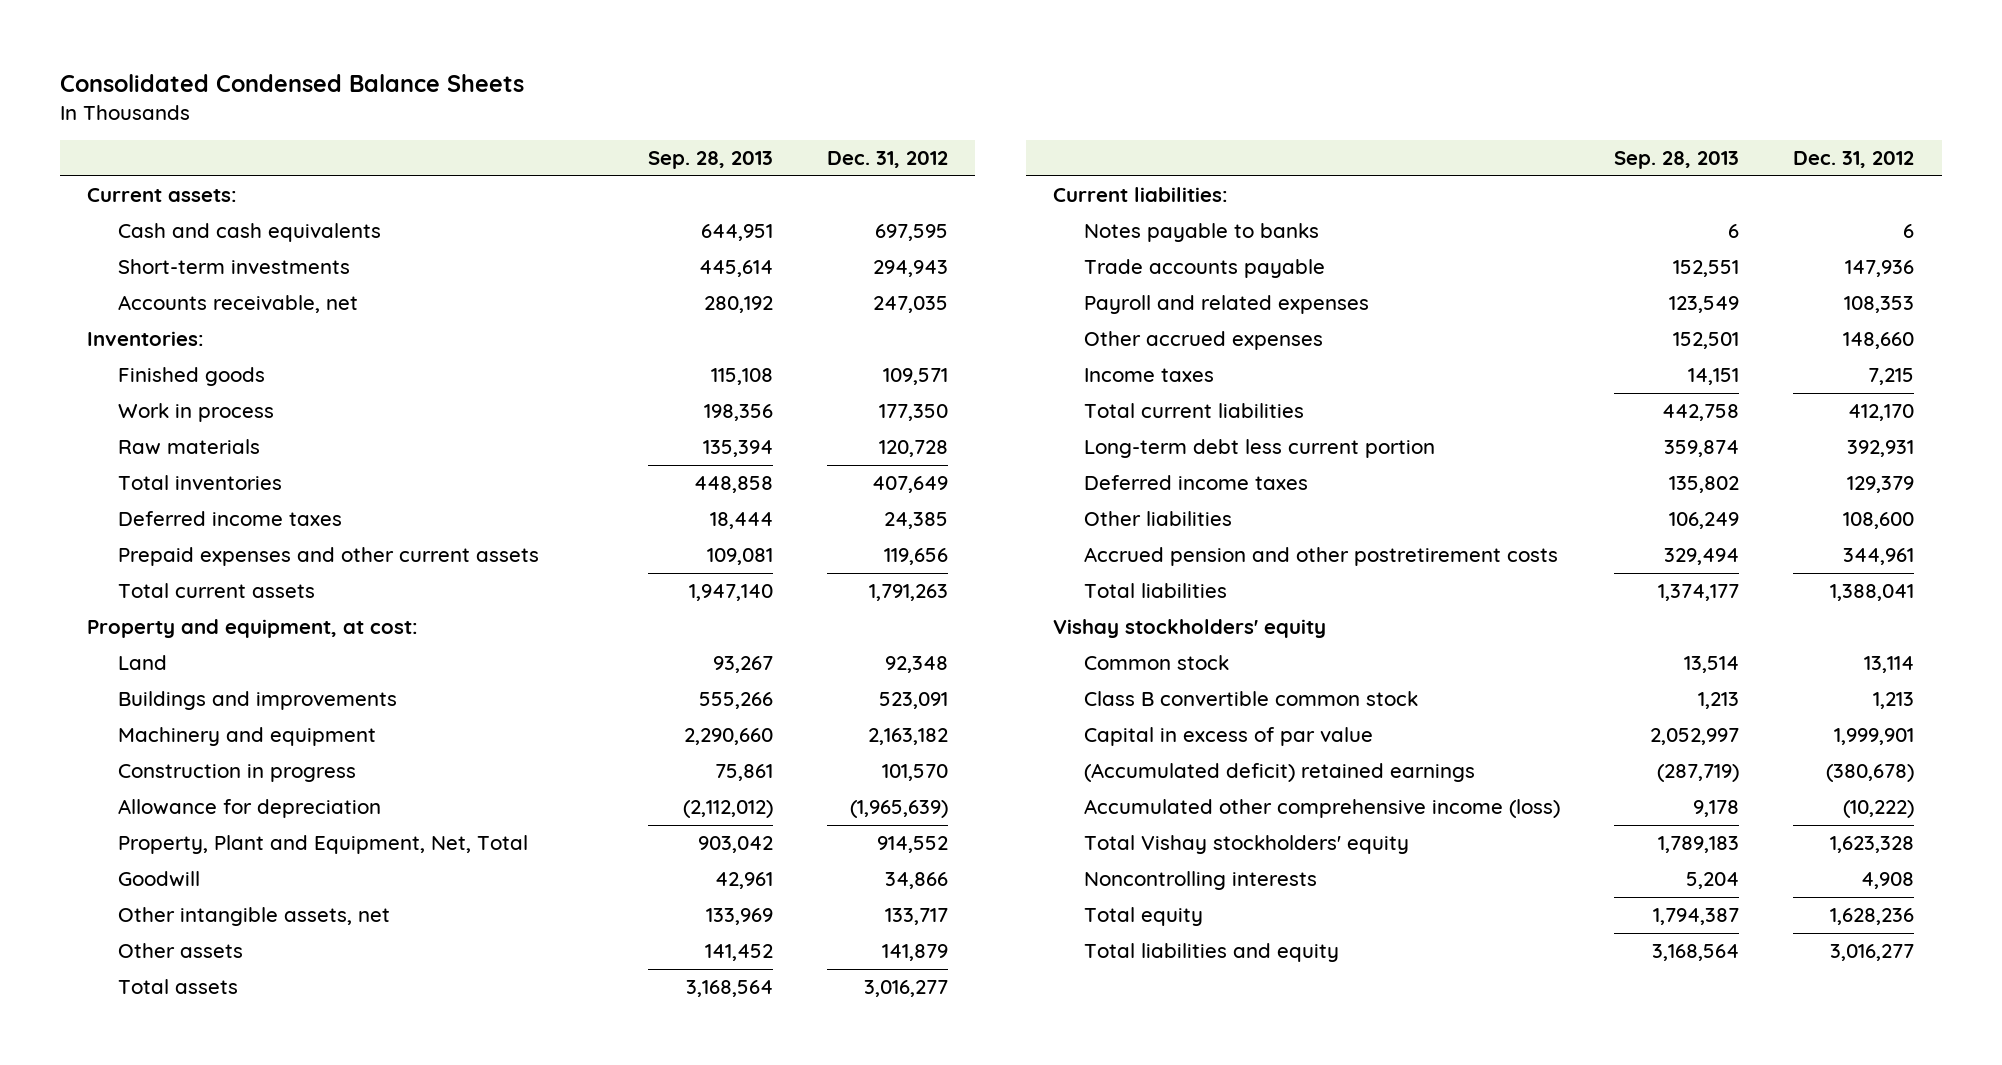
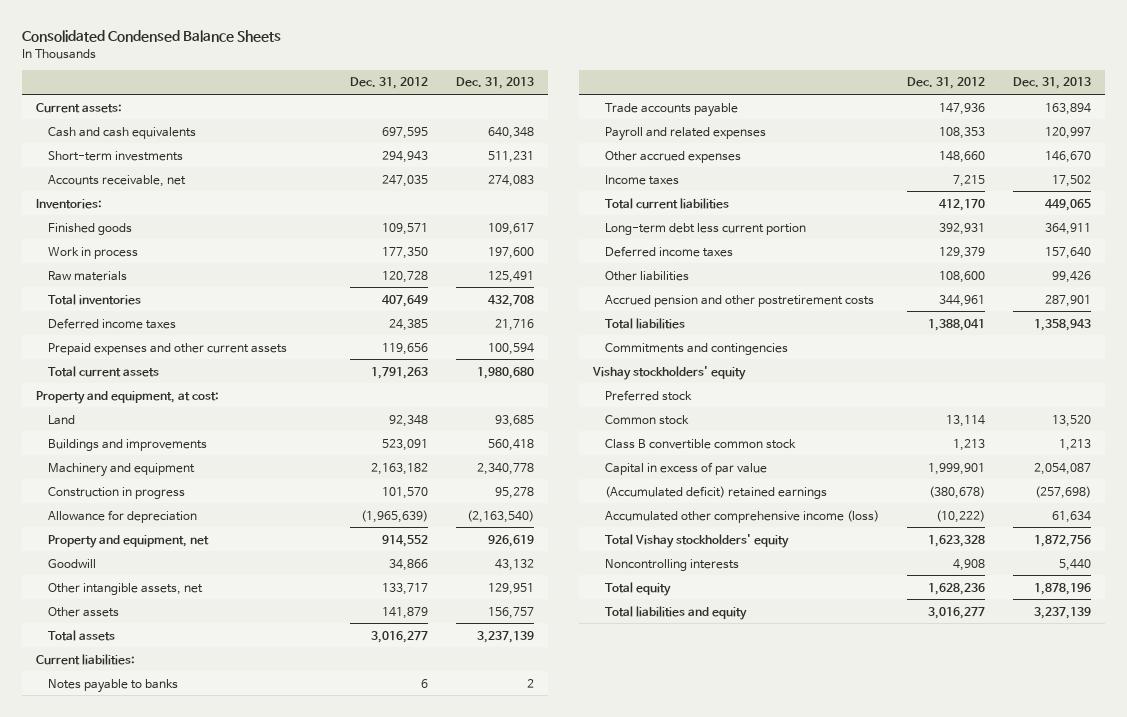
- | Sep. 28, 2013 | Dec. 31, 2012
+ | Dec. 31, 2012 | Dec. 31, 2013
- Property, Plant and Equipment, Net, Total | 903,042 | 914,552
+ Property and equipment, net | 914,552 | 926,619
+ Commitments and contingencies
+ Preferred stock

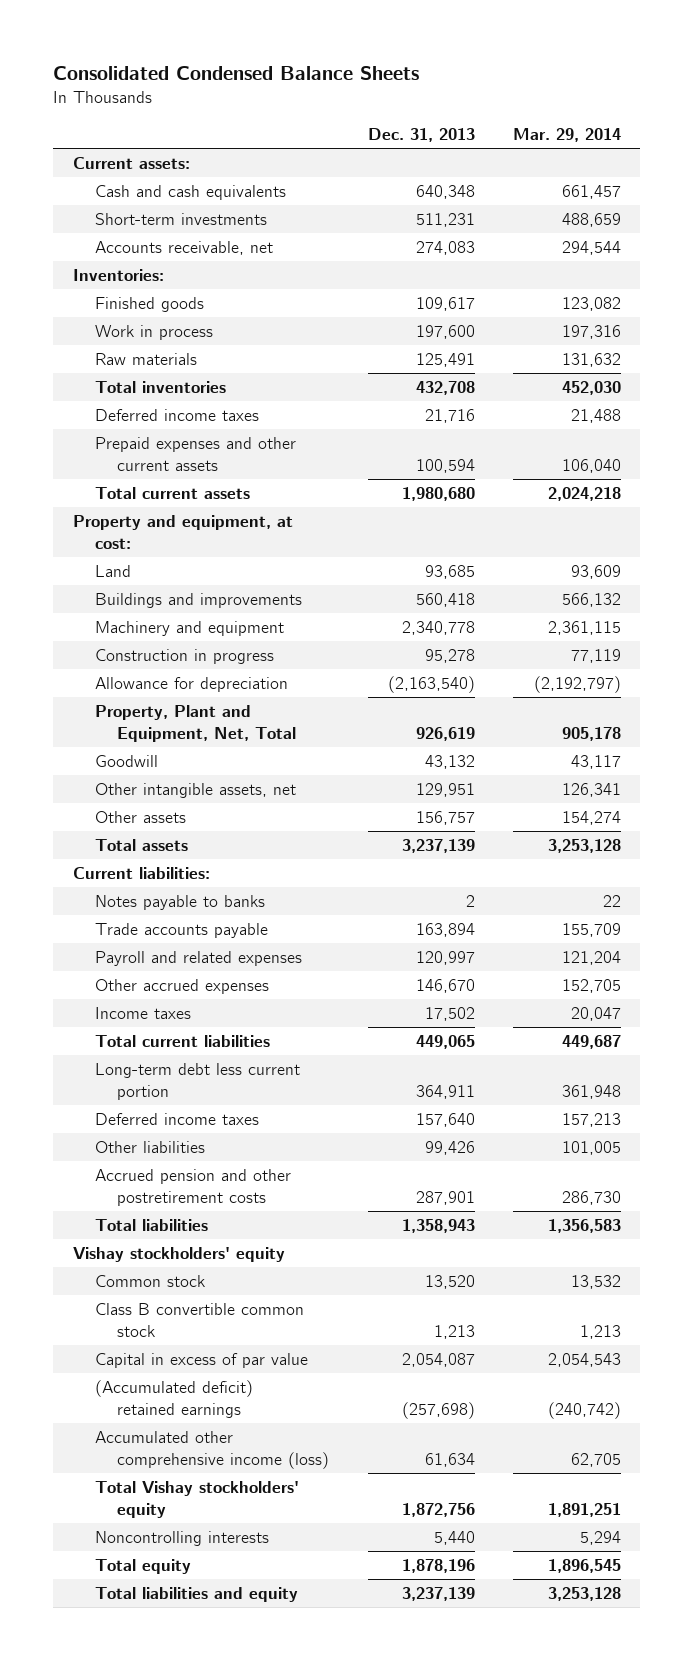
- | Dec. 31, 2012 | Dec. 31, 2013
+ | Dec. 31, 2013 | Mar. 29, 2014
- Property and equipment, net | 914,552 | 926,619
+ Property, Plant and Equipment, Net, Total | 926,619 | 905,178
- Commitments and contingencies
- Preferred stock

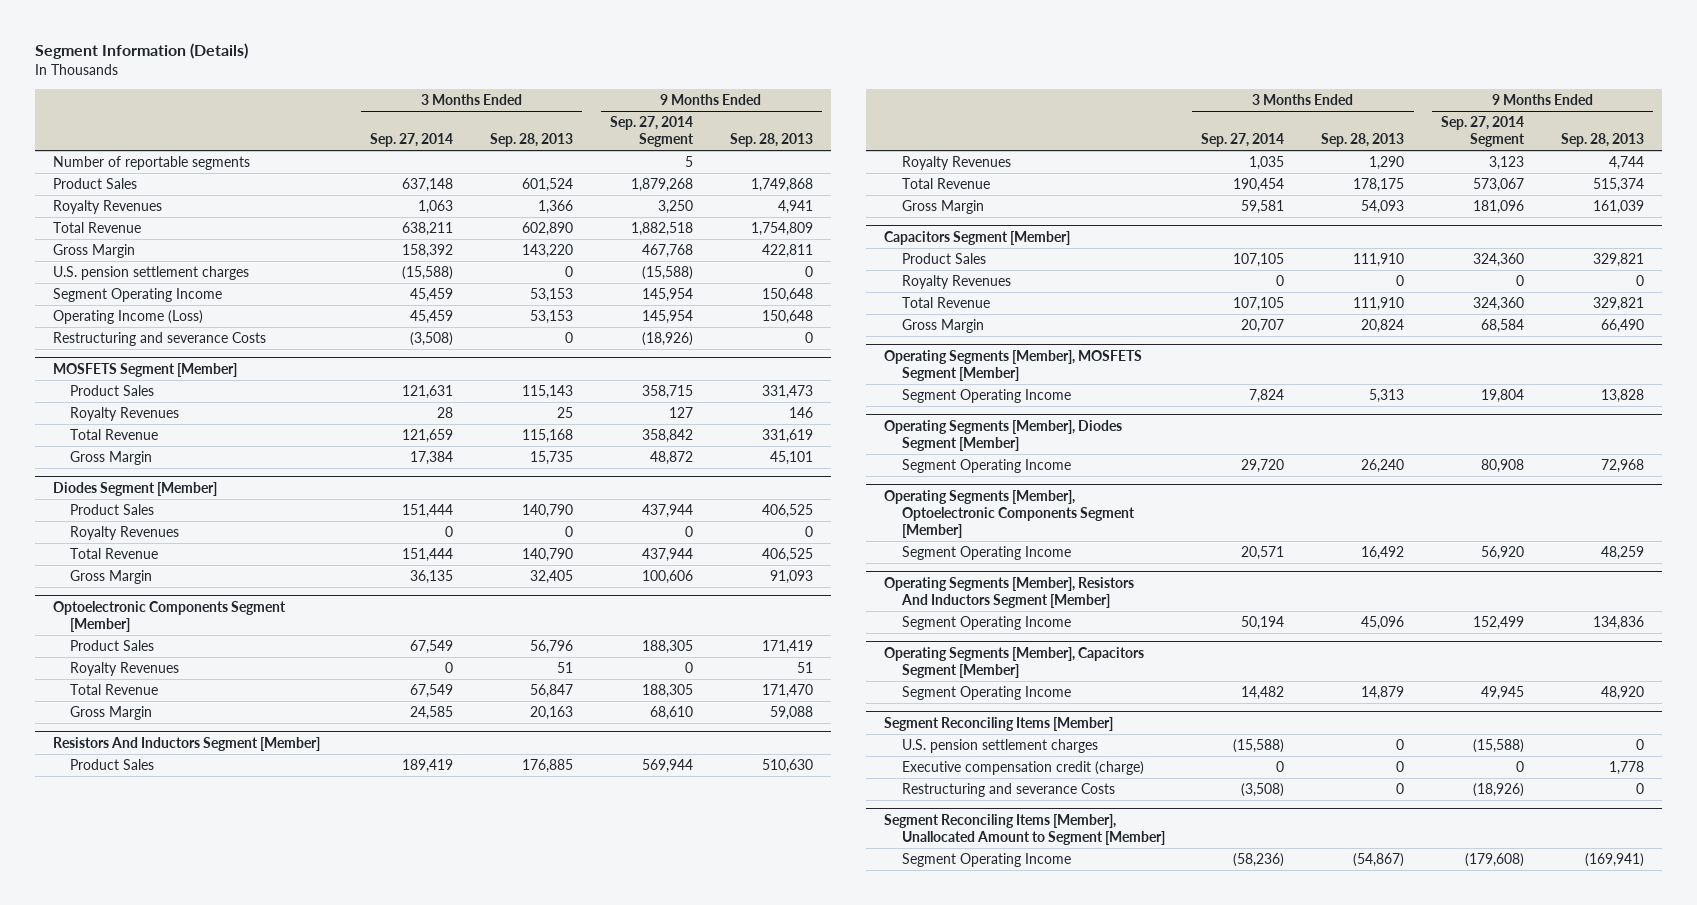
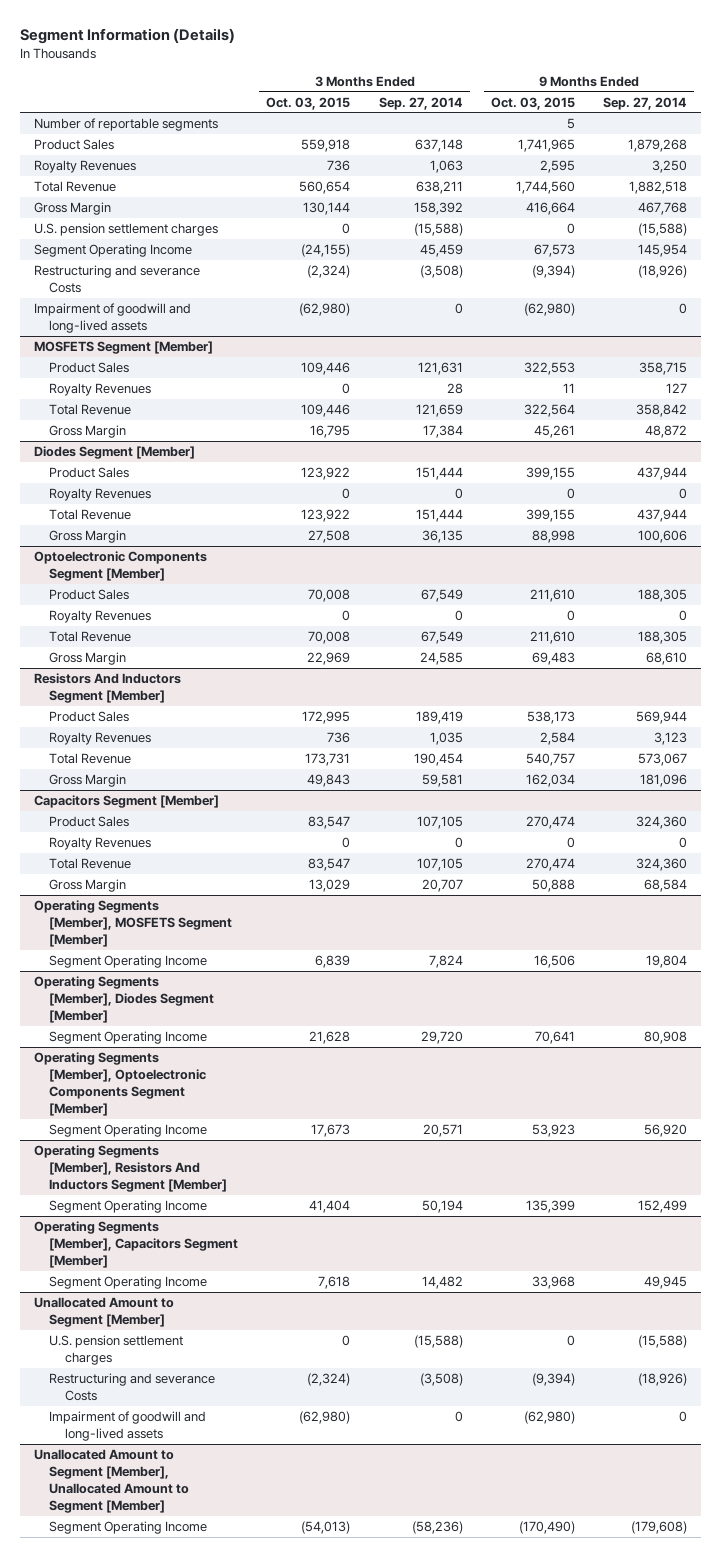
- | 3 Months Ended Sep. 27, 2014 | 3 Months Ended Sep. 28, 2013 | 9 Months Ended Sep. 27, 2014 Segment | 9 Months Ended Sep. 28, 2013
+ | 3 Months Ended Oct. 03, 2015 | 3 Months Ended Sep. 27, 2014 | 9 Months Ended Oct. 03, 2015 | 9 Months Ended Sep. 27, 2014
- Operating Income (Loss) | 45,459 | 53,153 | 145,954 | 150,648
+ Impairment of goodwill and long-lived assets | (62,980) | 0 | (62,980) | 0
- Segment Reconciling Items [Member]
+ Unallocated Amount to Segment [Member]
- Executive compensation credit (charge) | 0 | 0 | 0 | 1,778
- Segment Reconciling Items [Member], Unallocated Amount to Segment [Member]
+ Impairment of goodwill and long-lived assets | (62,980) | 0 | (62,980) | 0
+ Unallocated Amount to Segment [Member], Unallocated Amount to Segment [Member]

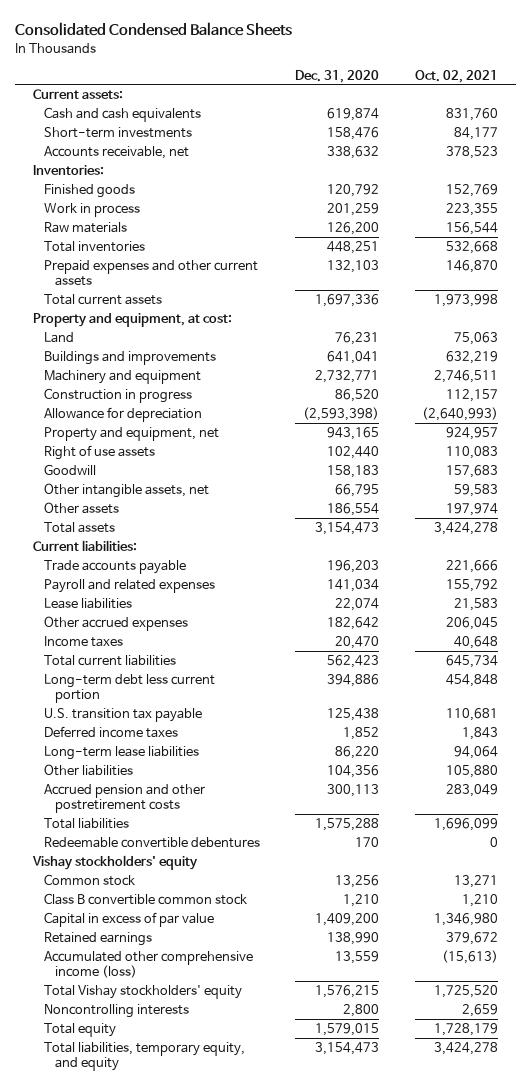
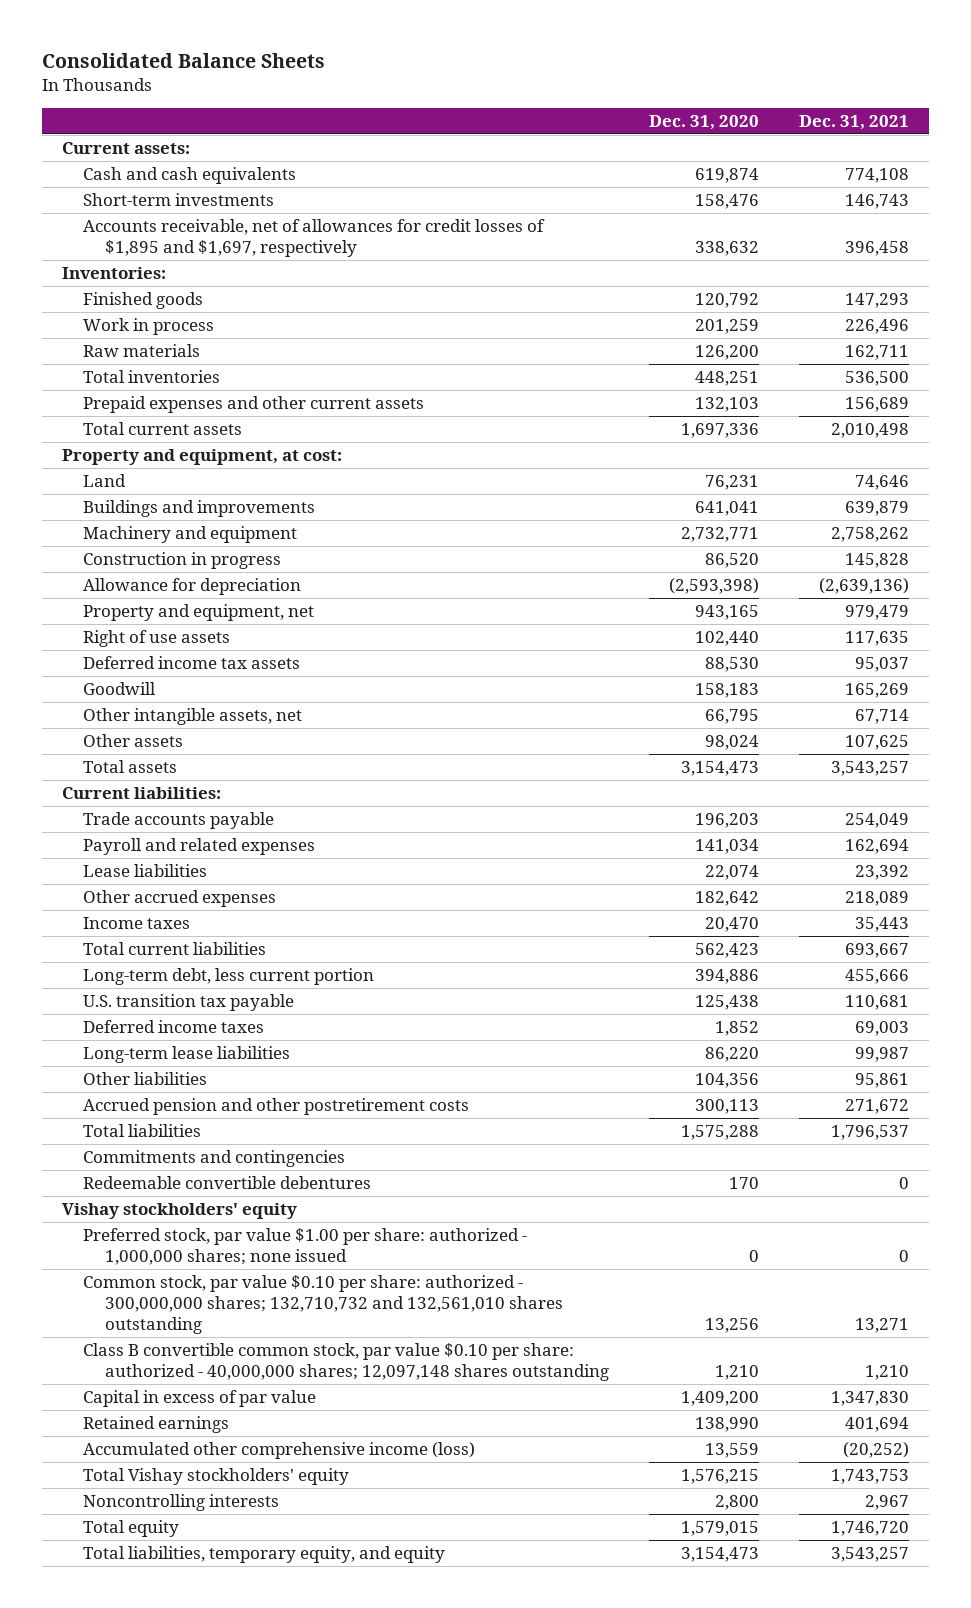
- Consolidated Condensed Balance Sheets
+ Consolidated Balance Sheets
- | Dec. 31, 2020 | Oct. 02, 2021
+ | Dec. 31, 2020 | Dec. 31, 2021
- Accounts receivable, net | 338,632 | 378,523
+ Accounts receivable, net of allowances for credit losses of $1,895 and $1,697, respectively | 338,632 | 396,458
+ Deferred income tax assets | 88,530 | 95,037
- Other assets | 186,554 | 197,974
+ Other assets | 98,024 | 107,625
- Long-term debt less current portion | 394,886 | 454,848
+ Long-term debt, less current portion | 394,886 | 455,666
+ Commitments and contingencies
- Common stock | 13,256 | 13,271
- Class B convertible common stock | 1,210 | 1,210
+ Preferred stock, par value $1.00 per share: authorized - 1,000,000 shares; none issued | 0 | 0
+ Common stock, par value $0.10 per share: authorized - 300,000,000 shares; 132,710,732 and 132,561,010 shares outstanding | 13,256 | 13,271
+ Class B convertible common stock, par value $0.10 per share: authorized - 40,000,000 shares; 12,097,148 shares outstanding | 1,210 | 1,210

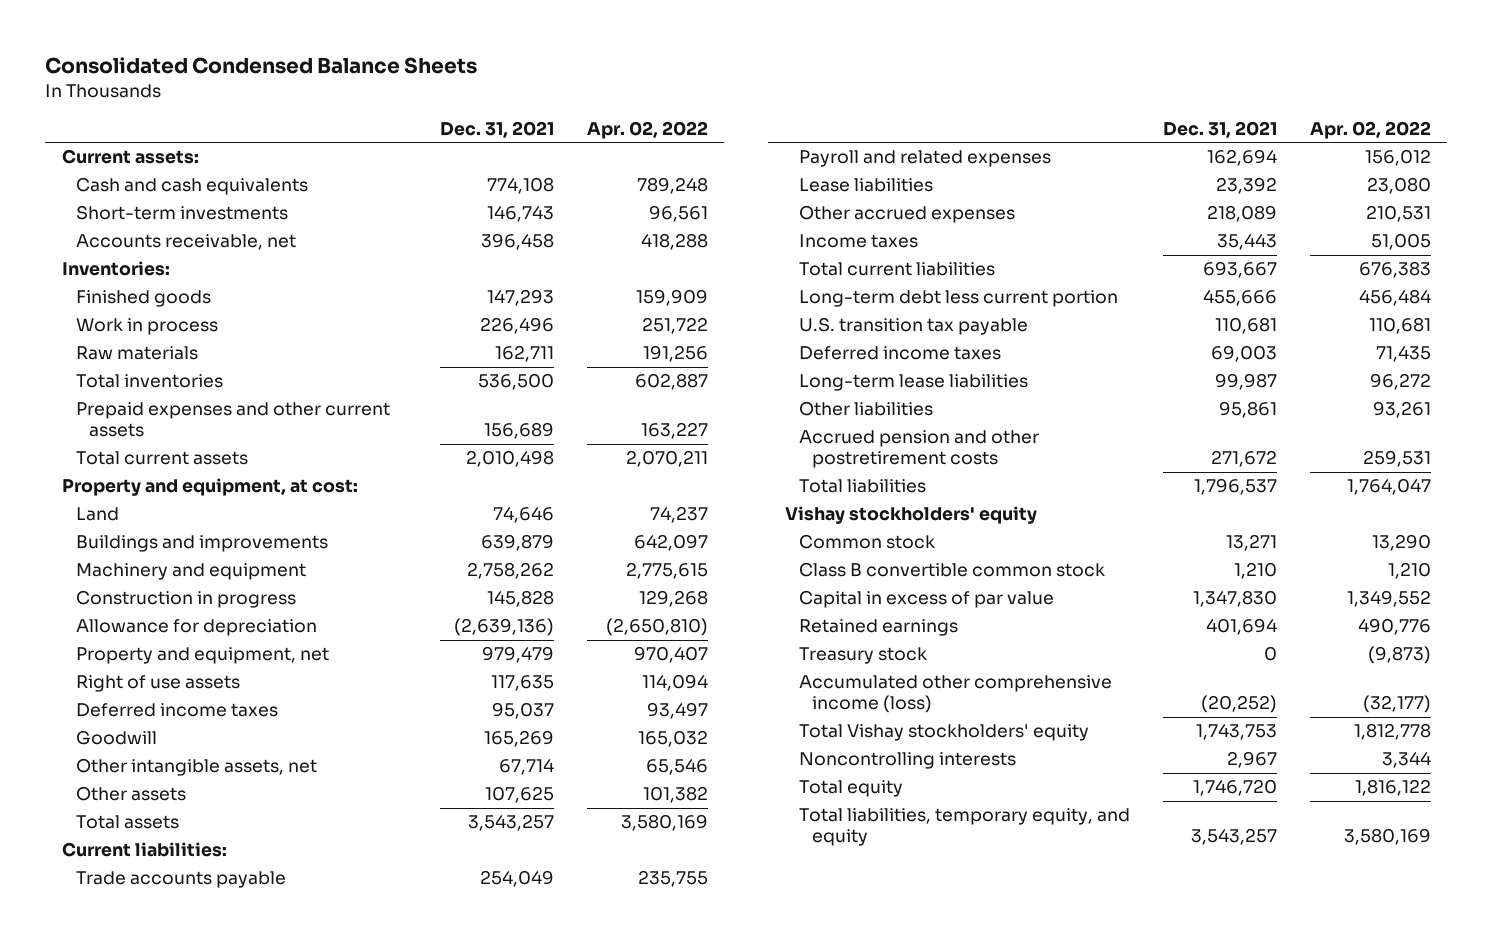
- Consolidated Balance Sheets
+ Consolidated Condensed Balance Sheets
- | Dec. 31, 2020 | Dec. 31, 2021
+ | Dec. 31, 2021 | Apr. 02, 2022
- Accounts receivable, net of allowances for credit losses of $1,895 and $1,697, respectively | 338,632 | 396,458
+ Accounts receivable, net | 396,458 | 418,288
- Deferred income tax assets | 88,530 | 95,037
+ Deferred income taxes | 95,037 | 93,497
- Long-term debt, less current portion | 394,886 | 455,666
+ Long-term debt less current portion | 455,666 | 456,484
- Commitments and contingencies
- Redeemable convertible debentures | 170 | 0
- Preferred stock, par value $1.00 per share: authorized - 1,000,000 shares; none issued | 0 | 0
- Common stock, par value $0.10 per share: authorized - 300,000,000 shares; 132,710,732 and 132,561,010 shares outstanding | 13,256 | 13,271
- Class B convertible common stock, par value $0.10 per share: authorized - 40,000,000 shares; 12,097,148 shares outstanding | 1,210 | 1,210
+ Common stock | 13,271 | 13,290
+ Class B convertible common stock | 1,210 | 1,210
+ Treasury stock | 0 | (9,873)

